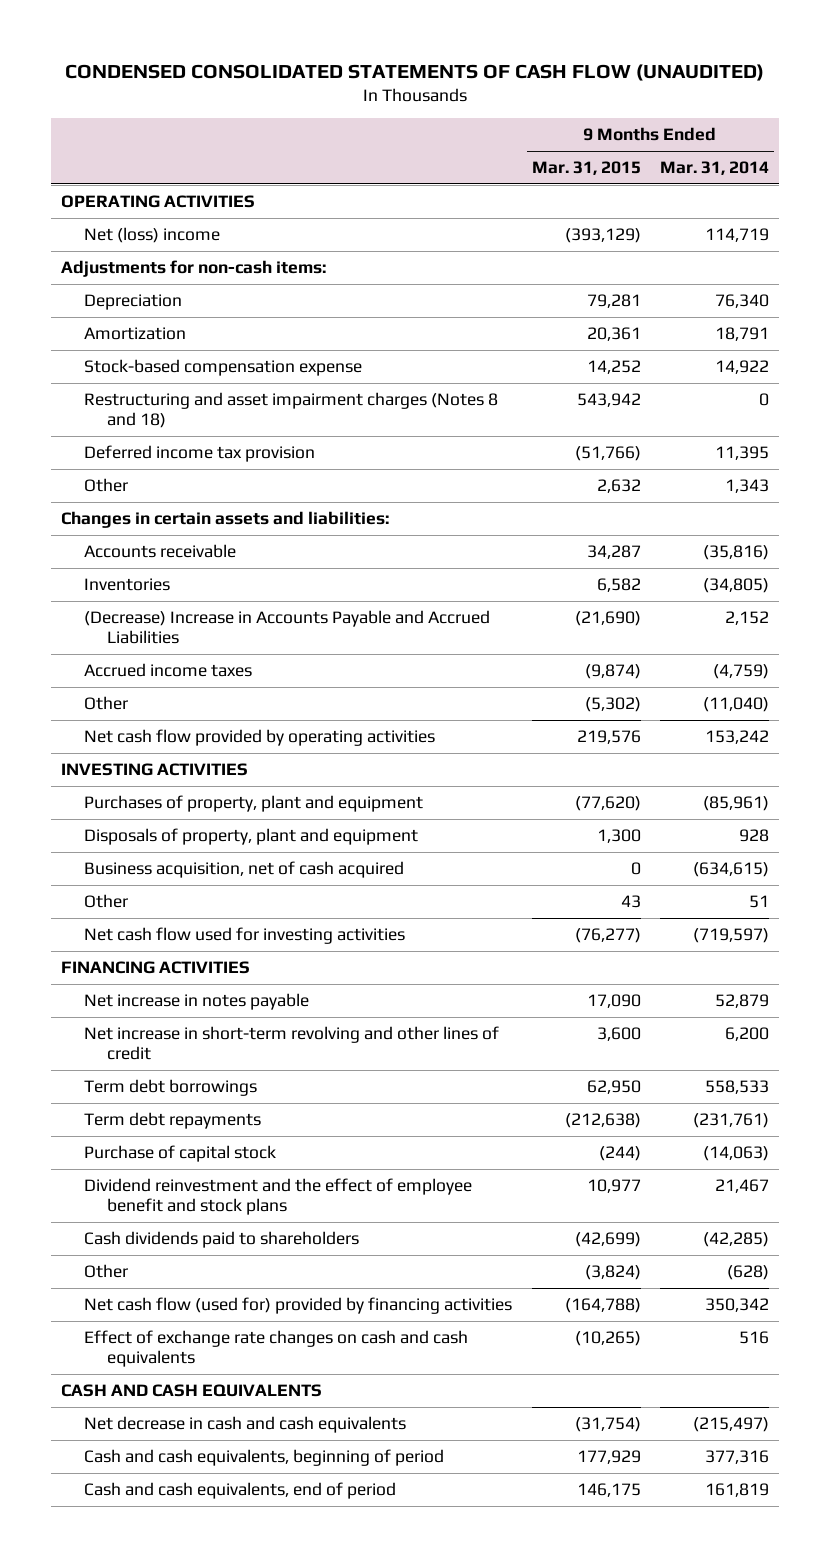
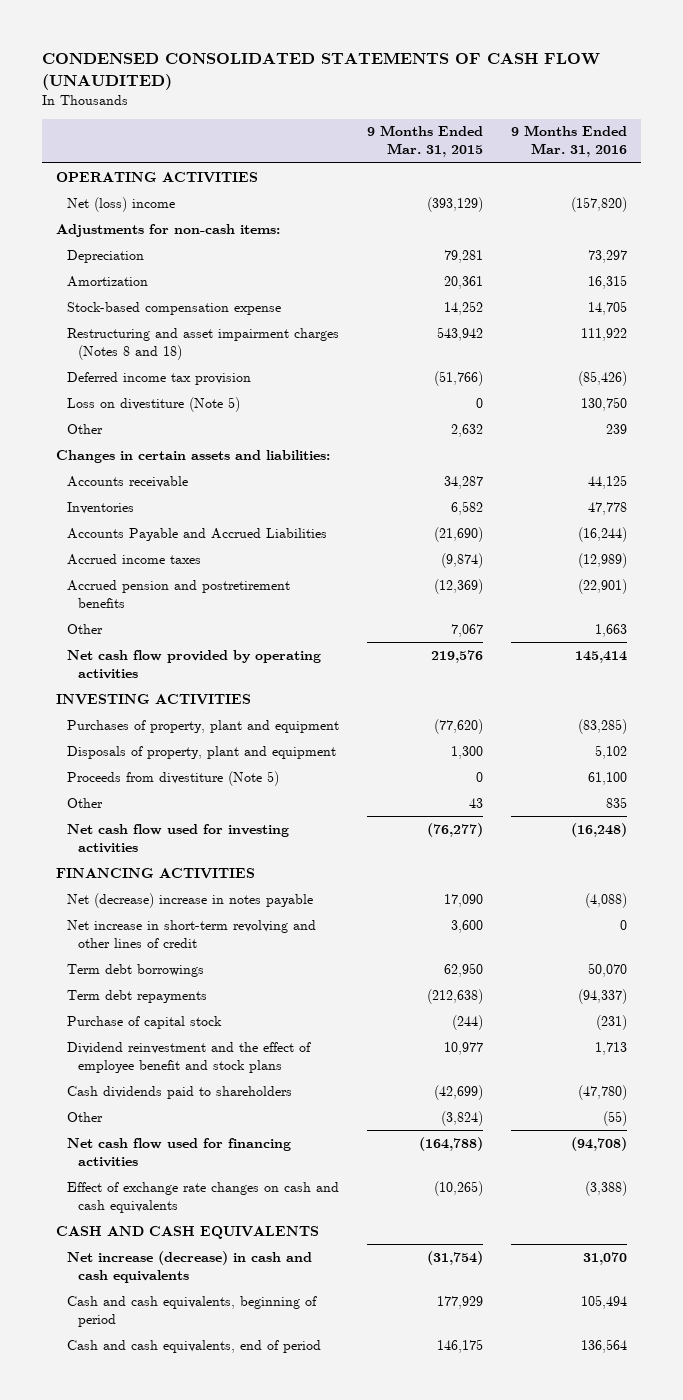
- | 9 Months Ended Mar. 31, 2015 | 9 Months Ended Mar. 31, 2014
+ | 9 Months Ended Mar. 31, 2015 | 9 Months Ended Mar. 31, 2016
+ Loss on divestiture (Note 5) | 0 | 130,750
- (Decrease) Increase in Accounts Payable and Accrued Liabilities | (21,690) | 2,152
+ Accounts Payable and Accrued Liabilities | (21,690) | (16,244)
- Other | (5,302) | (11,040)
+ Accrued pension and postretirement benefits | (12,369) | (22,901)
+ Other | 7,067 | 1,663
- Business acquisition, net of cash acquired | 0 | (634,615)
+ Proceeds from divestiture (Note 5) | 0 | 61,100
- Net increase in notes payable | 17,090 | 52,879
+ Net (decrease) increase in notes payable | 17,090 | (4,088)
- Net cash flow (used for) provided by financing activities | (164,788) | 350,342
+ Net cash flow used for financing activities | (164,788) | (94,708)
- Net decrease in cash and cash equivalents | (31,754) | (215,497)
+ Net increase (decrease) in cash and cash equivalents | (31,754) | 31,070

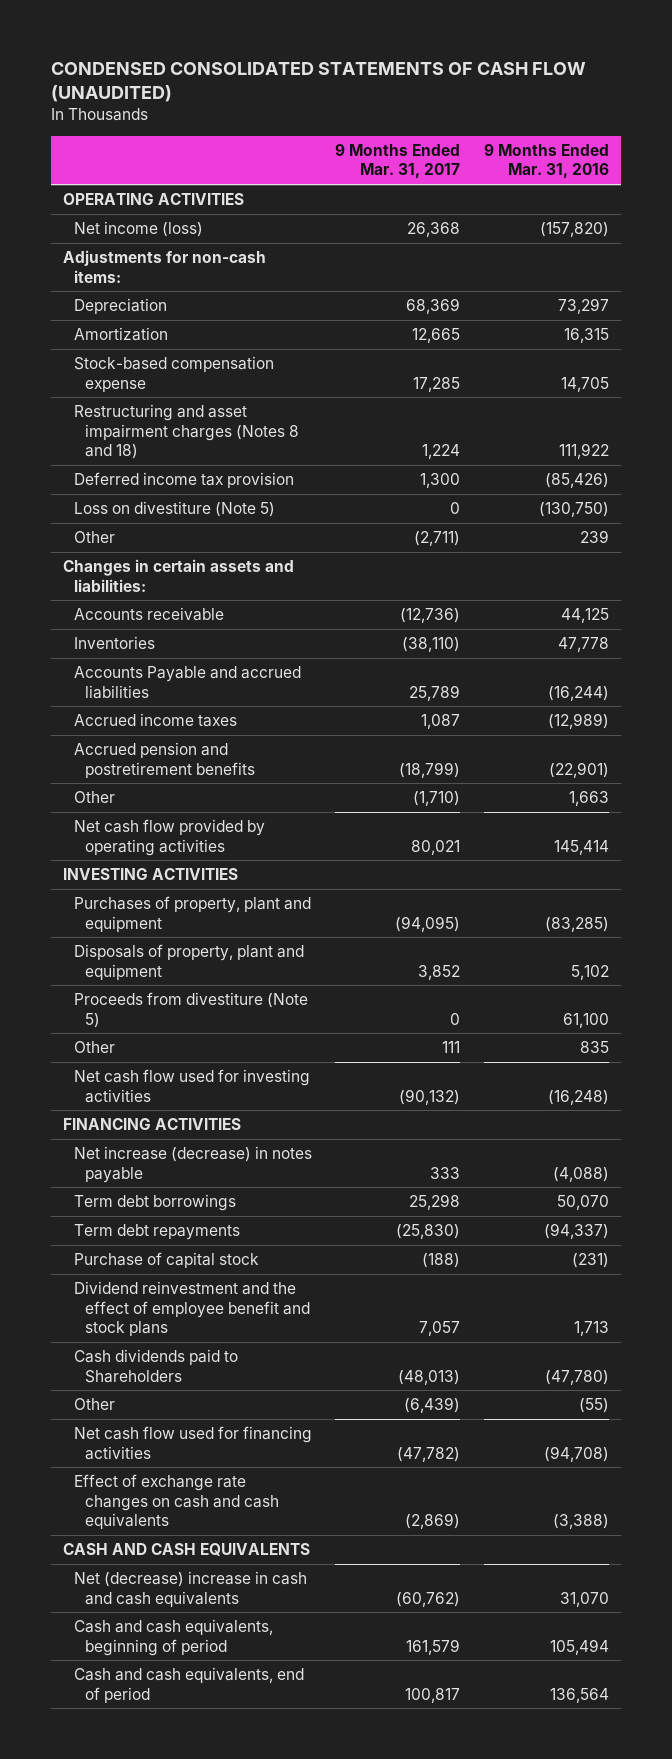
- | 9 Months Ended Mar. 31, 2015 | 9 Months Ended Mar. 31, 2016
+ | 9 Months Ended Mar. 31, 2017 | 9 Months Ended Mar. 31, 2016
- Net (loss) income | (393,129) | (157,820)
+ Net income (loss) | 26,368 | (157,820)
- Loss on divestiture (Note 5) | 0 | 130,750
+ Loss on divestiture (Note 5) | 0 | (130,750)
- Accounts Payable and Accrued Liabilities | (21,690) | (16,244)
+ Accounts Payable and accrued liabilities | 25,789 | (16,244)
- Net (decrease) increase in notes payable | 17,090 | (4,088)
- Net increase in short-term revolving and other lines of credit | 3,600 | 0
+ Net increase (decrease) in notes payable | 333 | (4,088)
- Cash dividends paid to shareholders | (42,699) | (47,780)
+ Cash dividends paid to Shareholders | (48,013) | (47,780)
- Net increase (decrease) in cash and cash equivalents | (31,754) | 31,070
+ Net (decrease) increase in cash and cash equivalents | (60,762) | 31,070

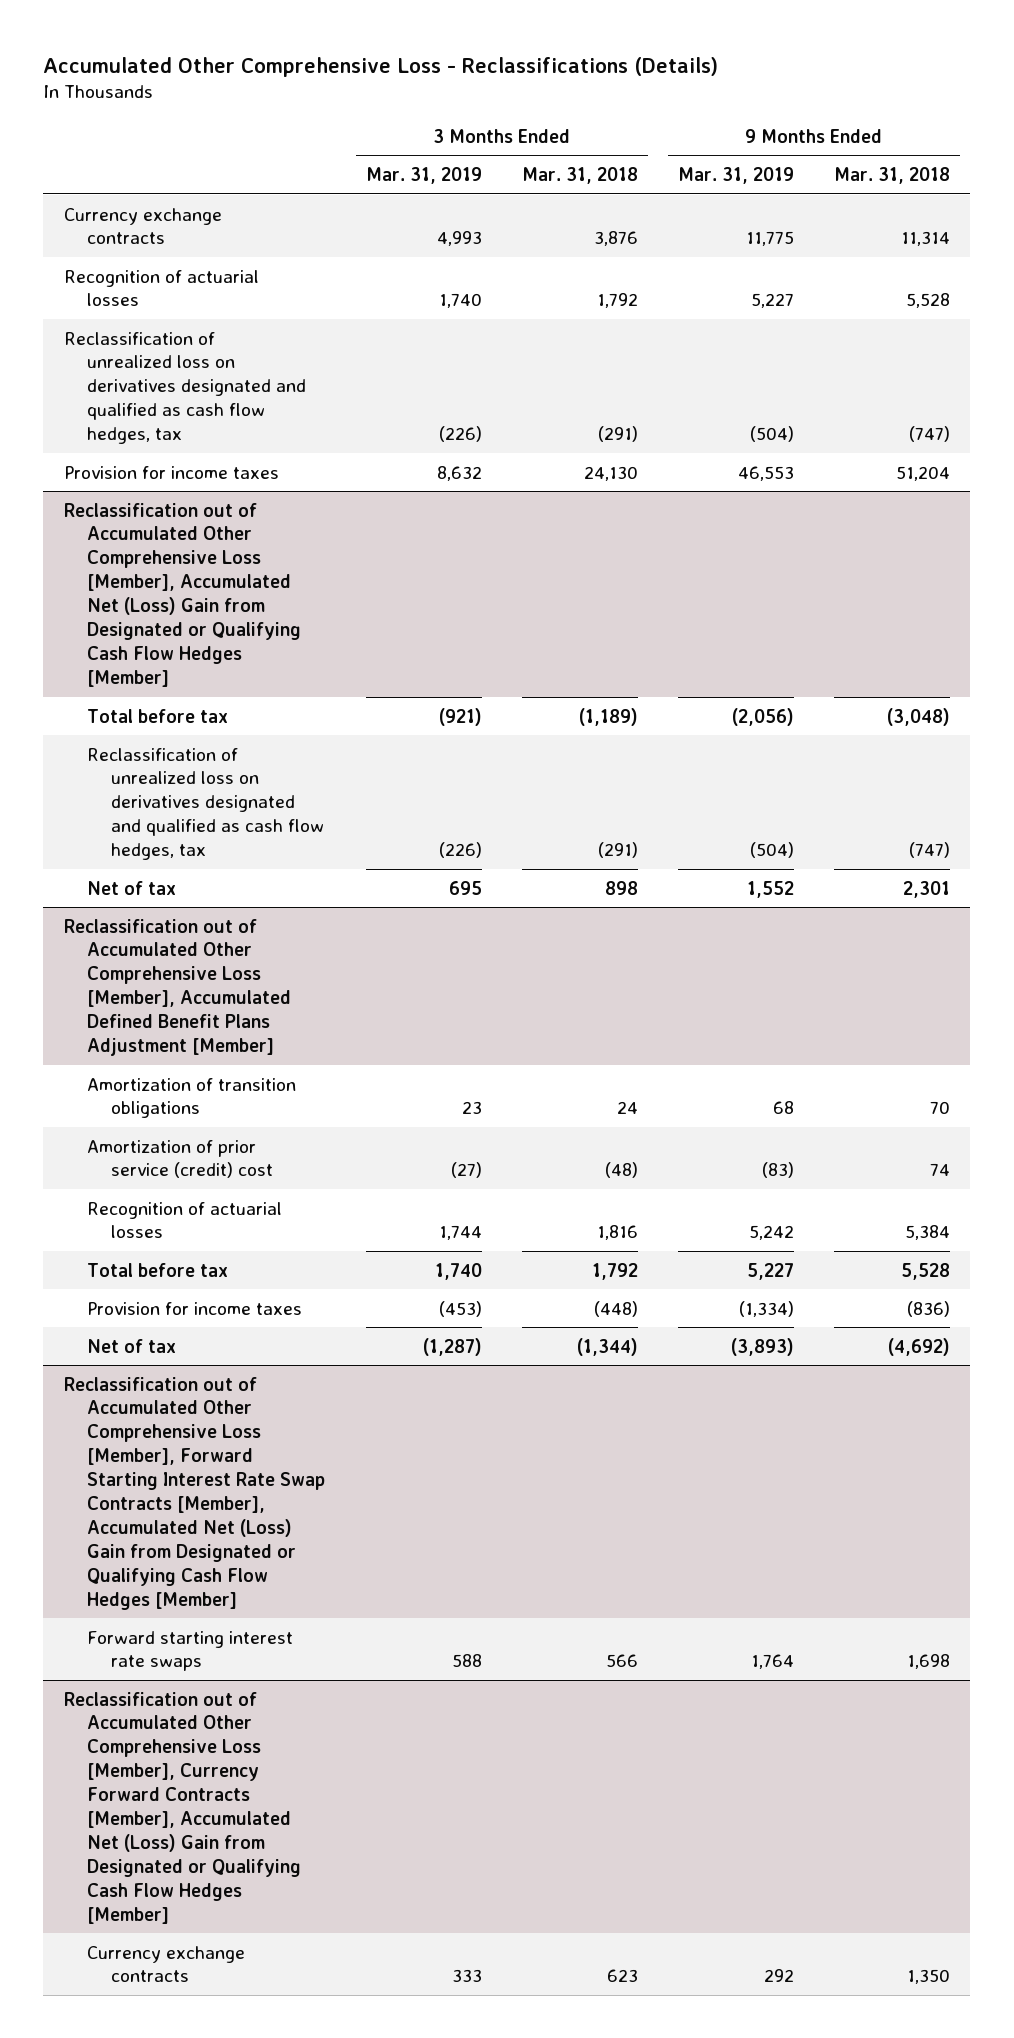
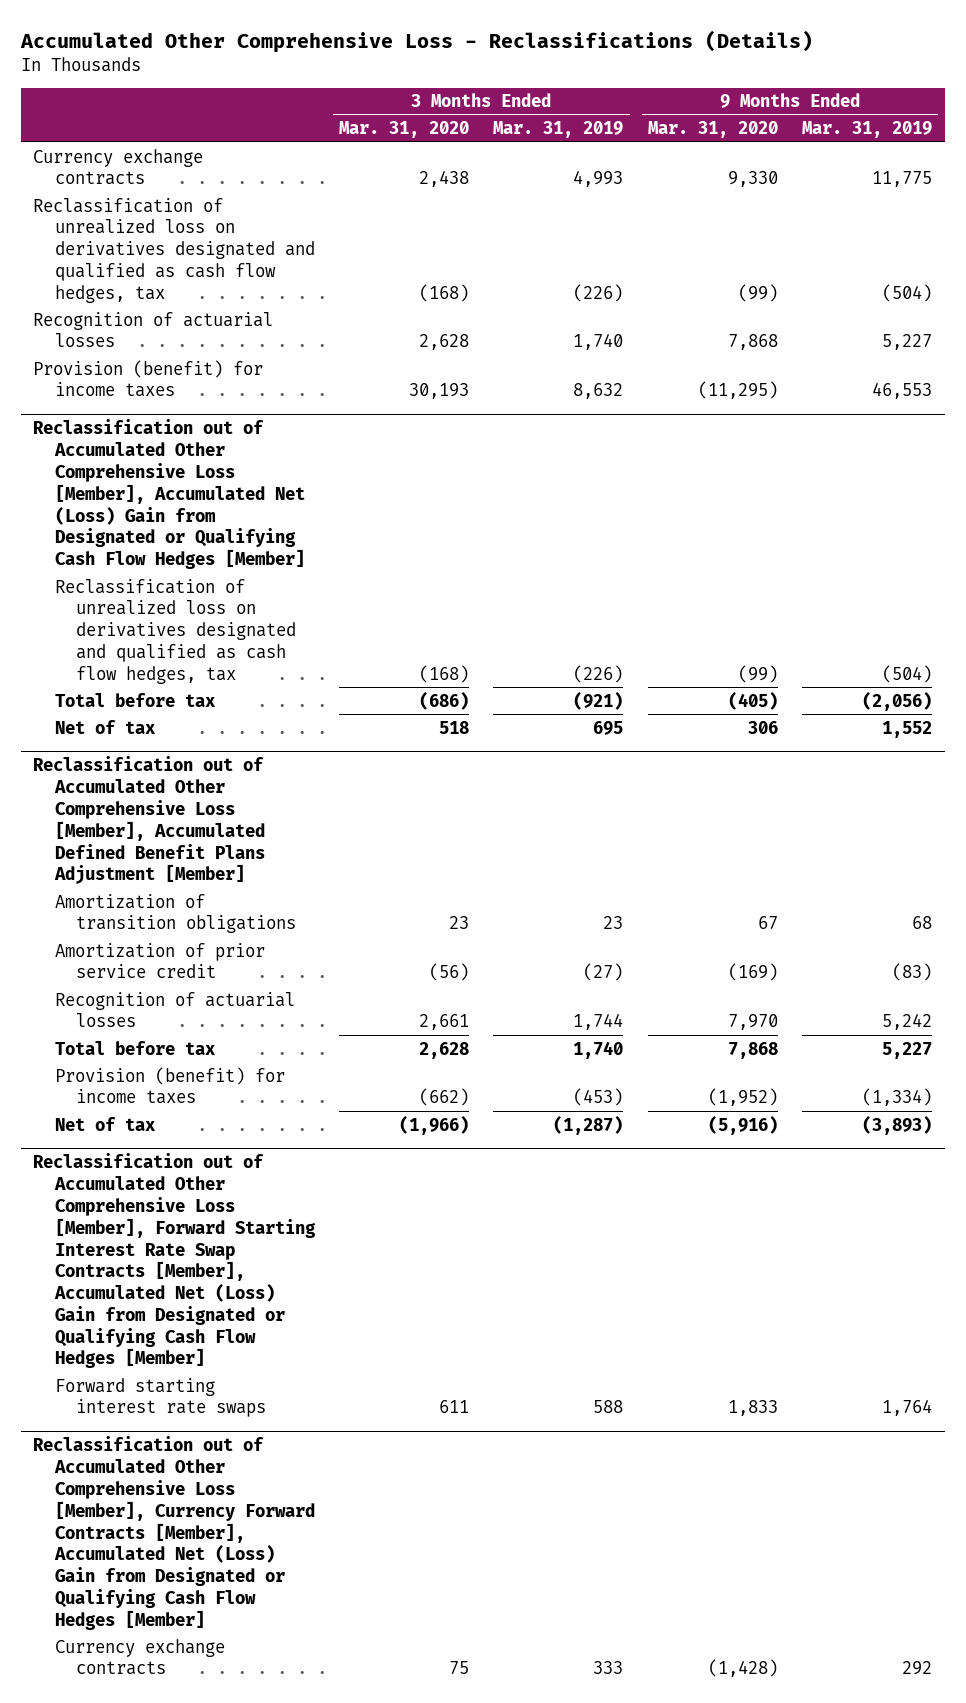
- | 3 Months Ended Mar. 31, 2019 | 3 Months Ended Mar. 31, 2018 | 9 Months Ended Mar. 31, 2019 | 9 Months Ended Mar. 31, 2018
+ | 3 Months Ended Mar. 31, 2020 | 3 Months Ended Mar. 31, 2019 | 9 Months Ended Mar. 31, 2020 | 9 Months Ended Mar. 31, 2019
- Provision for income taxes | 8,632 | 24,130 | 46,553 | 51,204
moved down: Recognition of actuarial losses | 2,628 | 1,740 | 7,868 | 5,227
+ Provision (benefit) for income taxes | 30,193 | 8,632 | (11,295) | 46,553
@ Reclassification out of Accumulated Other Comprehensive Loss [Member], Accumulated Net (Loss) Gain from Designated or Qualifying Cash Flow Hedges [Member]
moved down: Total before tax | (686) | (921) | (405) | (2,056)
@ Reclassification out of Accumulated Other Comprehensive Loss [Member], Accumulated Defined Benefit Plans Adjustment [Member]
- Amortization of prior service (credit) cost | (27) | (48) | (83) | 74
+ Amortization of prior service credit | (56) | (27) | (169) | (83)
- Provision for income taxes | (453) | (448) | (1,334) | (836)
+ Provision (benefit) for income taxes | (662) | (453) | (1,952) | (1,334)

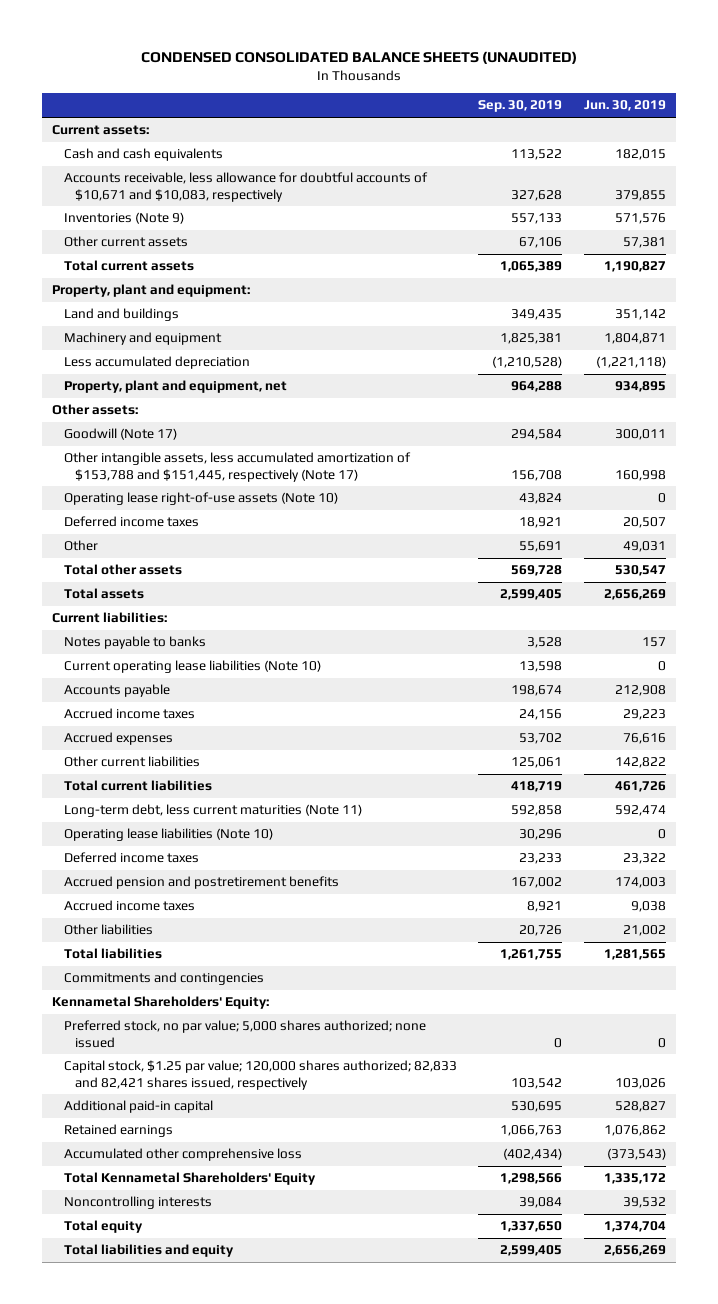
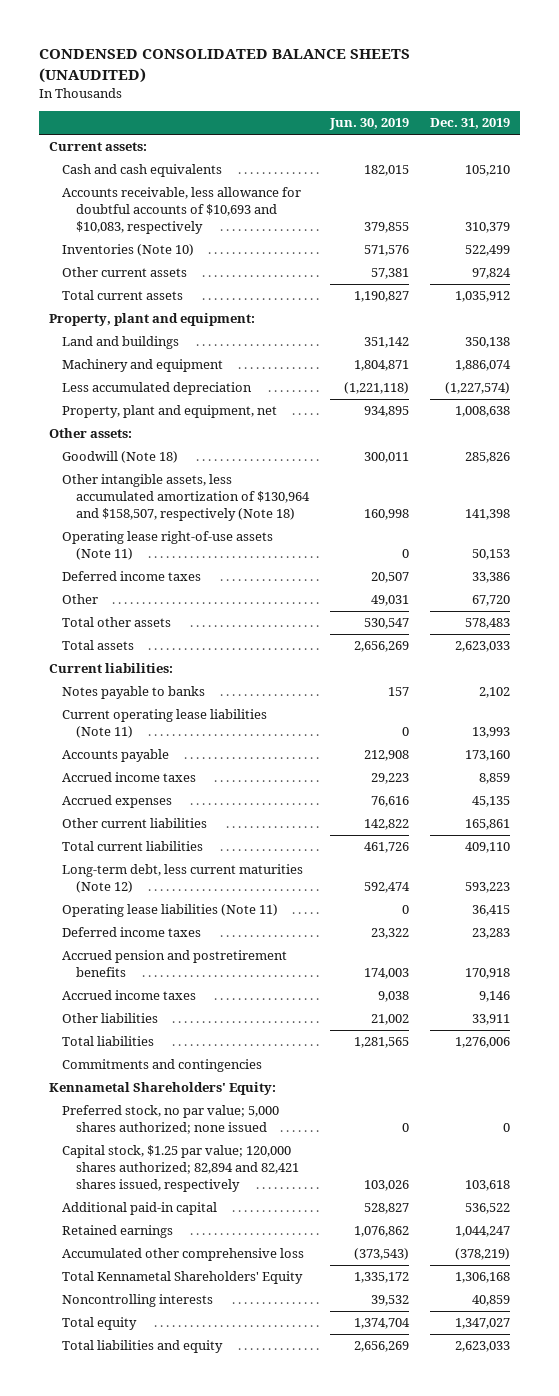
- | Sep. 30, 2019 | Jun. 30, 2019
+ | Jun. 30, 2019 | Dec. 31, 2019
- Accounts receivable, less allowance for doubtful accounts of $10,671 and $10,083, respectively | 327,628 | 379,855
- Inventories (Note 9) | 557,133 | 571,576
+ Accounts receivable, less allowance for doubtful accounts of $10,693 and $10,083, respectively | 379,855 | 310,379
+ Inventories (Note 10) | 571,576 | 522,499
- Goodwill (Note 17) | 294,584 | 300,011
- Other intangible assets, less accumulated amortization of $153,788 and $151,445, respectively (Note 17) | 156,708 | 160,998
- Operating lease right-of-use assets (Note 10) | 43,824 | 0
+ Goodwill (Note 18) | 300,011 | 285,826
+ Other intangible assets, less accumulated amortization of $130,964 and $158,507, respectively (Note 18) | 160,998 | 141,398
+ Operating lease right-of-use assets (Note 11) | 0 | 50,153
- Current operating lease liabilities (Note 10) | 13,598 | 0
+ Current operating lease liabilities (Note 11) | 0 | 13,993
- Long-term debt, less current maturities (Note 11) | 592,858 | 592,474
- Operating lease liabilities (Note 10) | 30,296 | 0
+ Long-term debt, less current maturities (Note 12) | 592,474 | 593,223
+ Operating lease liabilities (Note 11) | 0 | 36,415
- Capital stock, $1.25 par value; 120,000 shares authorized; 82,833 and 82,421 shares issued, respectively | 103,542 | 103,026
+ Capital stock, $1.25 par value; 120,000 shares authorized; 82,894 and 82,421 shares issued, respectively | 103,026 | 103,618

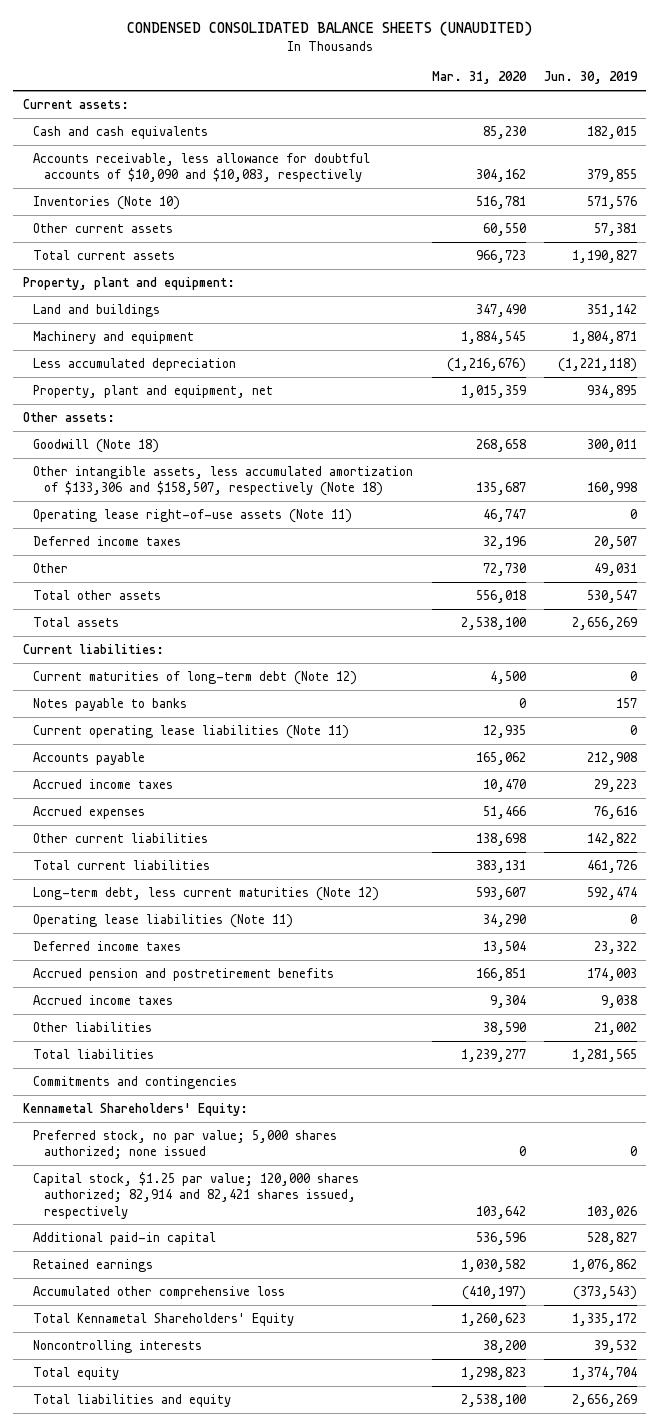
- | Jun. 30, 2019 | Dec. 31, 2019
+ | Mar. 31, 2020 | Jun. 30, 2019
- Accounts receivable, less allowance for doubtful accounts of $10,693 and $10,083, respectively | 379,855 | 310,379
+ Accounts receivable, less allowance for doubtful accounts of $10,090 and $10,083, respectively | 304,162 | 379,855
- Other intangible assets, less accumulated amortization of $130,964 and $158,507, respectively (Note 18) | 160,998 | 141,398
+ Other intangible assets, less accumulated amortization of $133,306 and $158,507, respectively (Note 18) | 135,687 | 160,998
+ Current maturities of long-term debt (Note 12) | 4,500 | 0
- Capital stock, $1.25 par value; 120,000 shares authorized; 82,894 and 82,421 shares issued, respectively | 103,026 | 103,618
+ Capital stock, $1.25 par value; 120,000 shares authorized; 82,914 and 82,421 shares issued, respectively | 103,642 | 103,026

